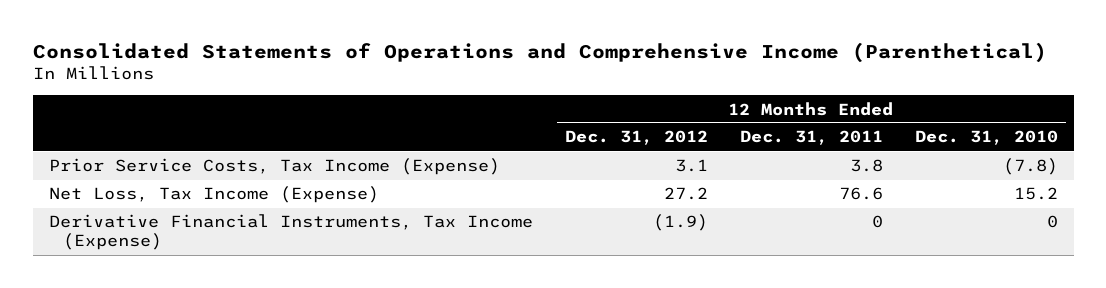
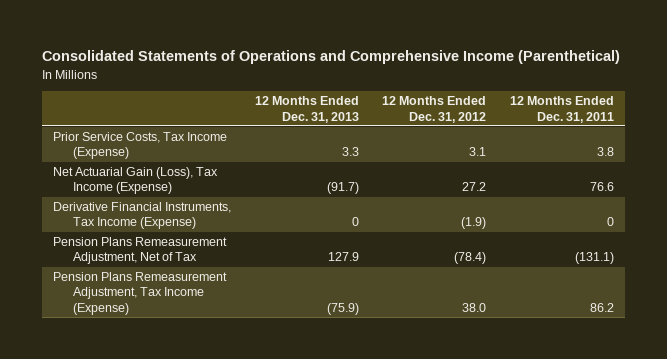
- | 12 Months Ended Dec. 31, 2012 | 12 Months Ended Dec. 31, 2011 | 12 Months Ended Dec. 31, 2010
+ | 12 Months Ended Dec. 31, 2013 | 12 Months Ended Dec. 31, 2012 | 12 Months Ended Dec. 31, 2011
- Net Loss, Tax Income (Expense) | 27.2 | 76.6 | 15.2
+ Net Actuarial Gain (Loss), Tax Income (Expense) | (91.7) | 27.2 | 76.6
+ Pension Plans Remeasurement Adjustment, Net of Tax | 127.9 | (78.4) | (131.1)
+ Pension Plans Remeasurement Adjustment, Tax Income (Expense) | (75.9) | 38.0 | 86.2

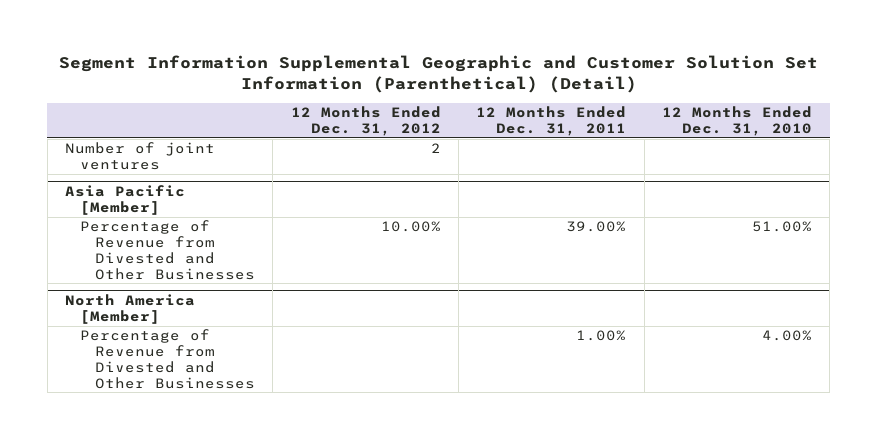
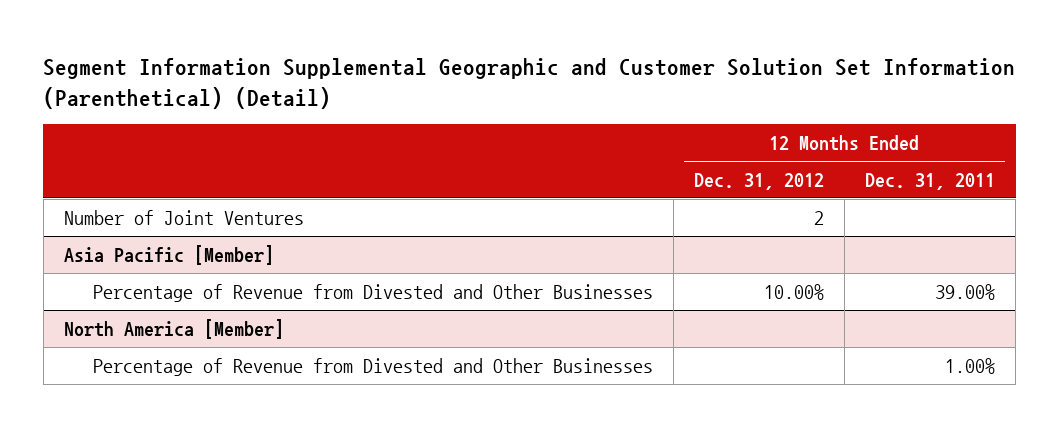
- | 12 Months Ended Dec. 31, 2012 | 12 Months Ended Dec. 31, 2011 | 12 Months Ended Dec. 31, 2010
+ | 12 Months Ended Dec. 31, 2012 | 12 Months Ended Dec. 31, 2011
- Number of joint ventures | 2 | |
+ Number of Joint Ventures | 2 |

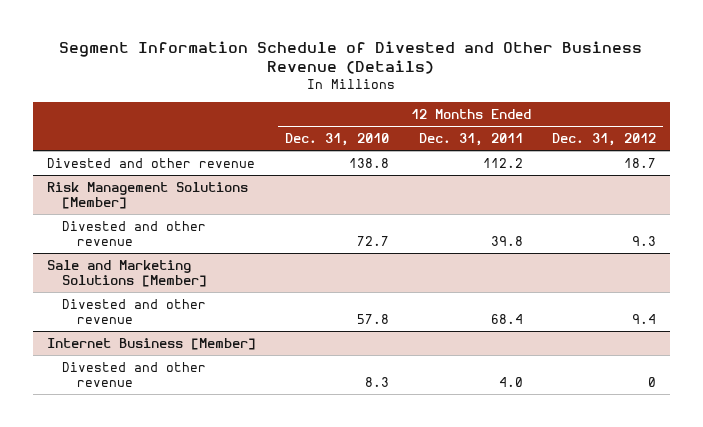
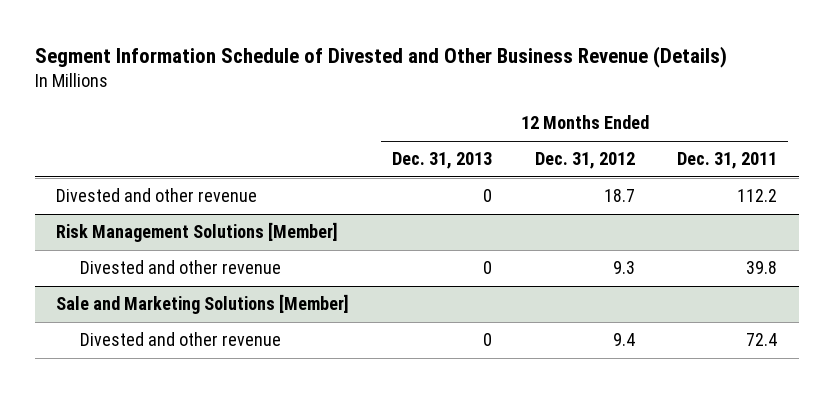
- | 12 Months Ended Dec. 31, 2010 | 12 Months Ended Dec. 31, 2011 | 12 Months Ended Dec. 31, 2012
+ | 12 Months Ended Dec. 31, 2013 | 12 Months Ended Dec. 31, 2012 | 12 Months Ended Dec. 31, 2011
@ Sale and Marketing Solutions [Member]
- Divested and other revenue | 57.8 | 68.4 | 9.4
- Internet Business [Member]
- Divested and other revenue | 8.3 | 4.0 | 0
@ Sale and Marketing Solutions [Member]
+ Divested and other revenue | 0 | 9.4 | 72.4

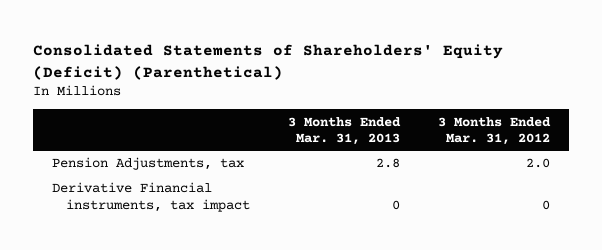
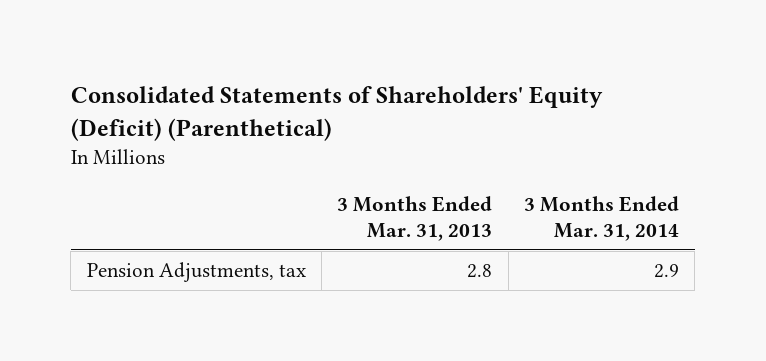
- | 3 Months Ended Mar. 31, 2013 | 3 Months Ended Mar. 31, 2012
+ | 3 Months Ended Mar. 31, 2013 | 3 Months Ended Mar. 31, 2014
- Derivative Financial instruments, tax impact | 0 | 0

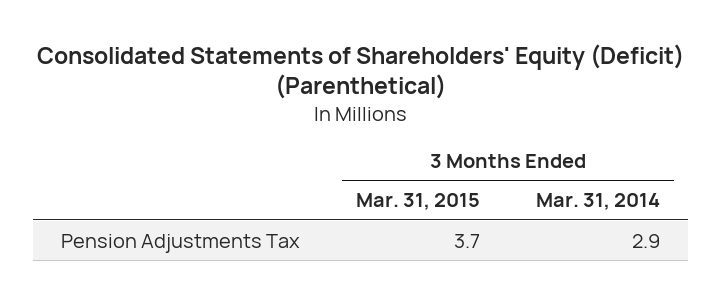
- | 3 Months Ended Mar. 31, 2013 | 3 Months Ended Mar. 31, 2014
+ | 3 Months Ended Mar. 31, 2015 | 3 Months Ended Mar. 31, 2014
- Pension Adjustments, tax | 2.8 | 2.9
+ Pension Adjustments Tax | 3.7 | 2.9

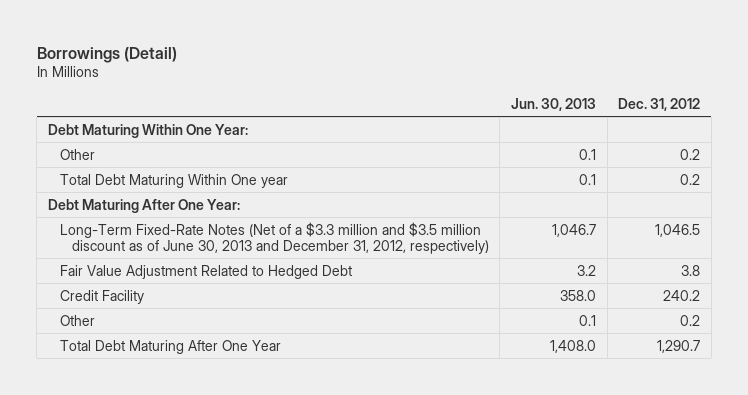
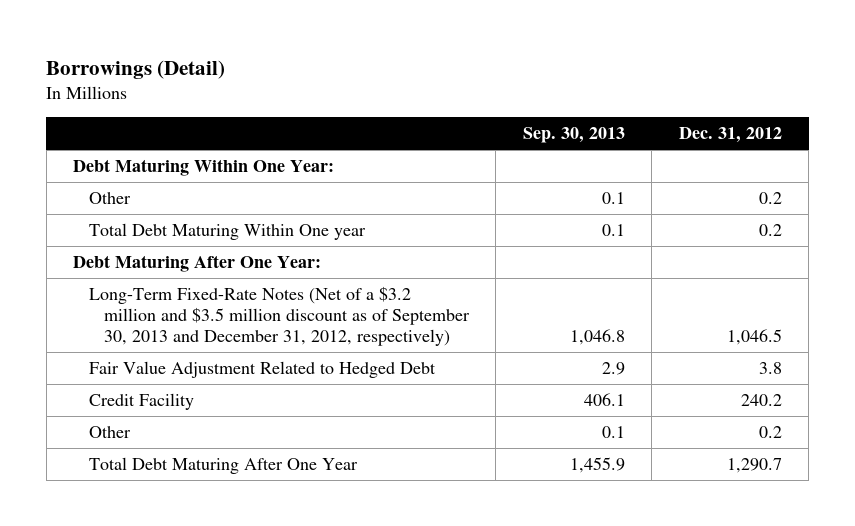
- | Jun. 30, 2013 | Dec. 31, 2012
+ | Sep. 30, 2013 | Dec. 31, 2012
- Long-Term Fixed-Rate Notes (Net of a $3.3 million and $3.5 million discount as of June 30, 2013 and December 31, 2012, respectively) | 1,046.7 | 1,046.5
+ Long-Term Fixed-Rate Notes (Net of a $3.2 million and $3.5 million discount as of September 30, 2013 and December 31, 2012, respectively) | 1,046.8 | 1,046.5

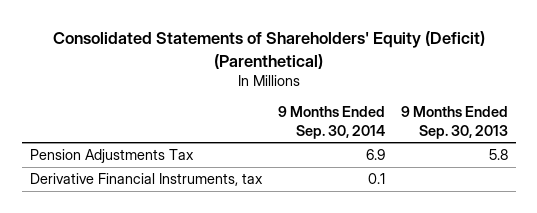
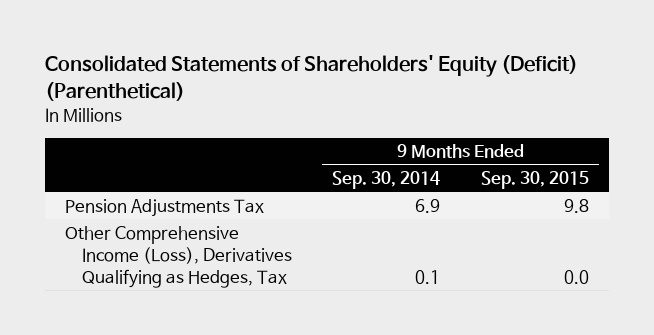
- | 9 Months Ended Sep. 30, 2014 | 9 Months Ended Sep. 30, 2013
+ | 9 Months Ended Sep. 30, 2014 | 9 Months Ended Sep. 30, 2015
- Derivative Financial Instruments, tax | 0.1 |
+ Other Comprehensive Income (Loss), Derivatives Qualifying as Hedges, Tax | 0.1 | 0.0

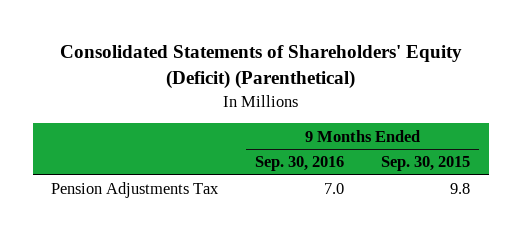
- | 9 Months Ended Sep. 30, 2014 | 9 Months Ended Sep. 30, 2015
+ | 9 Months Ended Sep. 30, 2016 | 9 Months Ended Sep. 30, 2015
- Other Comprehensive Income (Loss), Derivatives Qualifying as Hedges, Tax | 0.1 | 0.0

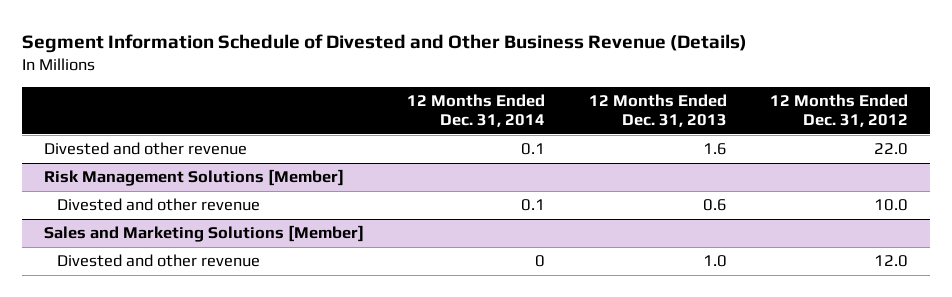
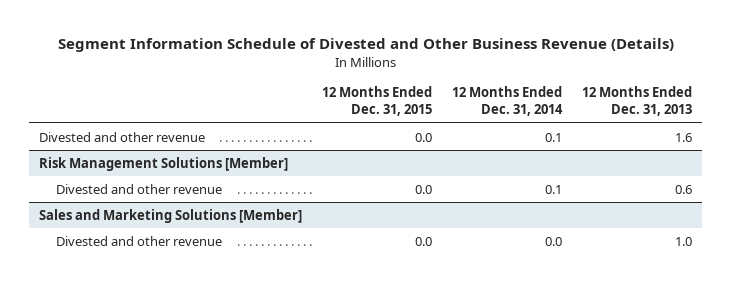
- | 12 Months Ended Dec. 31, 2014 | 12 Months Ended Dec. 31, 2013 | 12 Months Ended Dec. 31, 2012
+ | 12 Months Ended Dec. 31, 2015 | 12 Months Ended Dec. 31, 2014 | 12 Months Ended Dec. 31, 2013
@ Sales and Marketing Solutions [Member]
- Divested and other revenue | 0 | 1.0 | 12.0
+ Divested and other revenue | 0.0 | 0.0 | 1.0

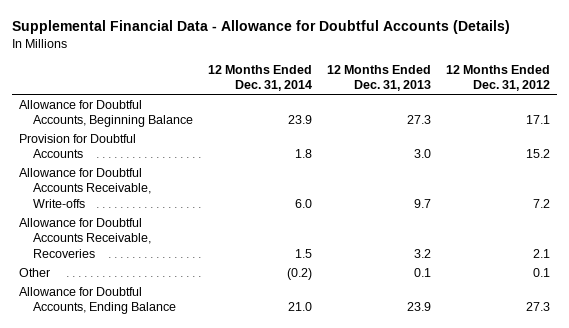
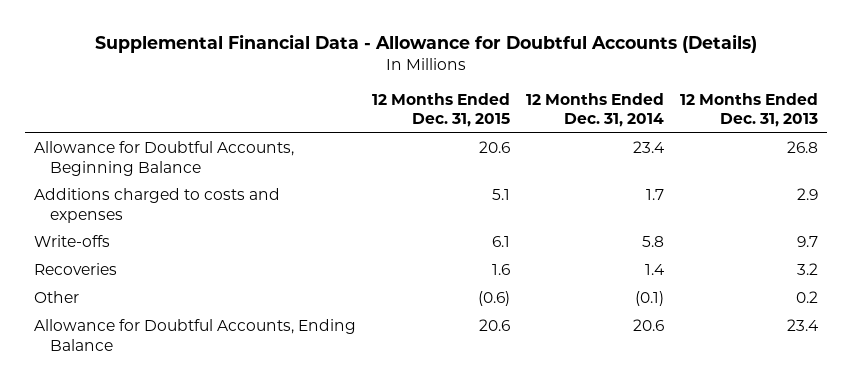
- | 12 Months Ended Dec. 31, 2014 | 12 Months Ended Dec. 31, 2013 | 12 Months Ended Dec. 31, 2012
+ | 12 Months Ended Dec. 31, 2015 | 12 Months Ended Dec. 31, 2014 | 12 Months Ended Dec. 31, 2013
- Allowance for Doubtful Accounts, Beginning Balance | 23.9 | 27.3 | 17.1
- Provision for Doubtful Accounts | 1.8 | 3.0 | 15.2
- Allowance for Doubtful Accounts Receivable, Write-offs | 6.0 | 9.7 | 7.2
- Allowance for Doubtful Accounts Receivable, Recoveries | 1.5 | 3.2 | 2.1
- Other | (0.2) | 0.1 | 0.1
- Allowance for Doubtful Accounts, Ending Balance | 21.0 | 23.9 | 27.3
+ Allowance for Doubtful Accounts, Beginning Balance | 20.6 | 23.4 | 26.8
+ Additions charged to costs and expenses | 5.1 | 1.7 | 2.9
+ Write-offs | 6.1 | 5.8 | 9.7
+ Recoveries | 1.6 | 1.4 | 3.2
+ Other | (0.6) | (0.1) | 0.2
+ Allowance for Doubtful Accounts, Ending Balance | 20.6 | 20.6 | 23.4

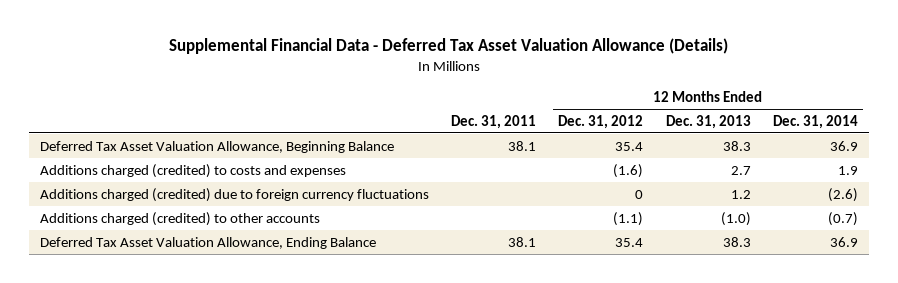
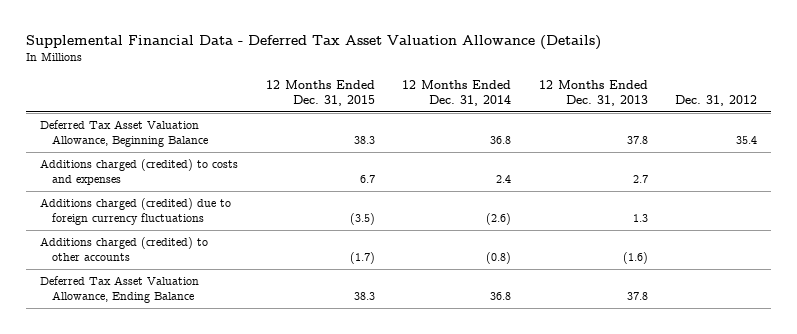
- | Dec. 31, 2011 | 12 Months Ended Dec. 31, 2012 | 12 Months Ended Dec. 31, 2013 | 12 Months Ended Dec. 31, 2014
+ | 12 Months Ended Dec. 31, 2015 | 12 Months Ended Dec. 31, 2014 | 12 Months Ended Dec. 31, 2013 | Dec. 31, 2012
- Deferred Tax Asset Valuation Allowance, Beginning Balance | 38.1 | 35.4 | 38.3 | 36.9
- Additions charged (credited) to costs and expenses | | (1.6) | 2.7 | 1.9
- Additions charged (credited) due to foreign currency fluctuations | | 0 | 1.2 | (2.6)
- Additions charged (credited) to other accounts | | (1.1) | (1.0) | (0.7)
- Deferred Tax Asset Valuation Allowance, Ending Balance | 38.1 | 35.4 | 38.3 | 36.9
+ Deferred Tax Asset Valuation Allowance, Beginning Balance | 38.3 | 36.8 | 37.8 | 35.4
+ Additions charged (credited) to costs and expenses | 6.7 | 2.4 | 2.7 |
+ Additions charged (credited) due to foreign currency fluctuations | (3.5) | (2.6) | 1.3 |
+ Additions charged (credited) to other accounts | (1.7) | (0.8) | (1.6) |
+ Deferred Tax Asset Valuation Allowance, Ending Balance | 38.3 | 36.8 | 37.8 |

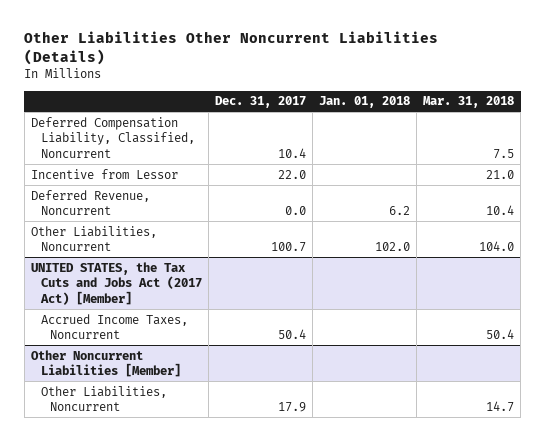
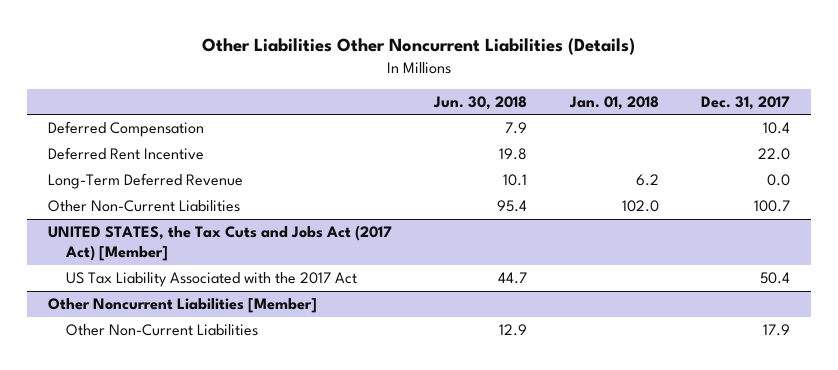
- | Dec. 31, 2017 | Jan. 01, 2018 | Mar. 31, 2018
+ | Jun. 30, 2018 | Jan. 01, 2018 | Dec. 31, 2017
- Deferred Compensation Liability, Classified, Noncurrent | 10.4 | | 7.5
- Incentive from Lessor | 22.0 | | 21.0
- Deferred Revenue, Noncurrent | 0.0 | 6.2 | 10.4
- Other Liabilities, Noncurrent | 100.7 | 102.0 | 104.0
+ Deferred Compensation | 7.9 | | 10.4
+ Deferred Rent Incentive | 19.8 | | 22.0
+ Long-Term Deferred Revenue | 10.1 | 6.2 | 0.0
+ Other Non-Current Liabilities | 95.4 | 102.0 | 100.7
@ UNITED STATES, the Tax Cuts and Jobs Act (2017 Act) [Member]
- Accrued Income Taxes, Noncurrent | 50.4 | | 50.4
+ US Tax Liability Associated with the 2017 Act | 44.7 | | 50.4
@ Other Noncurrent Liabilities [Member]
- Other Liabilities, Noncurrent | 17.9 | | 14.7
+ Other Non-Current Liabilities | 12.9 | | 17.9

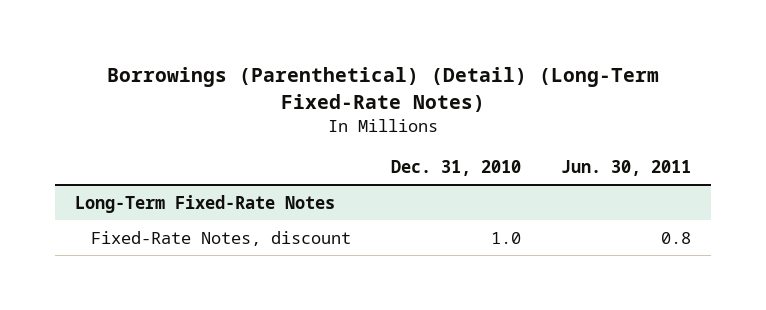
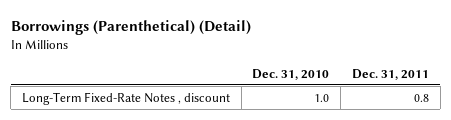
- Borrowings (Parenthetical) (Detail) (Long-Term Fixed-Rate Notes)
+ Borrowings (Parenthetical) (Detail)
- | Dec. 31, 2010 | Jun. 30, 2011
+ | Dec. 31, 2010 | Dec. 31, 2011
- Long-Term Fixed-Rate Notes
- Fixed-Rate Notes, discount | 1.0 | 0.8
+ Long-Term Fixed-Rate Notes , discount | 1.0 | 0.8

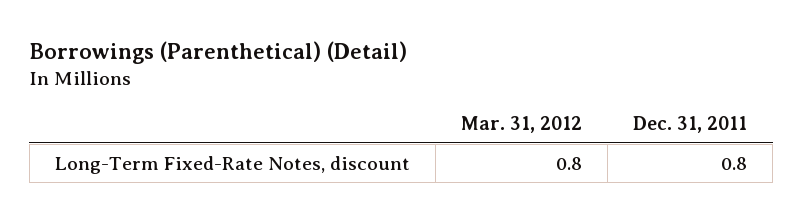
- | Dec. 31, 2010 | Dec. 31, 2011
+ | Mar. 31, 2012 | Dec. 31, 2011
- Long-Term Fixed-Rate Notes , discount | 1.0 | 0.8
+ Long-Term Fixed-Rate Notes, discount | 0.8 | 0.8

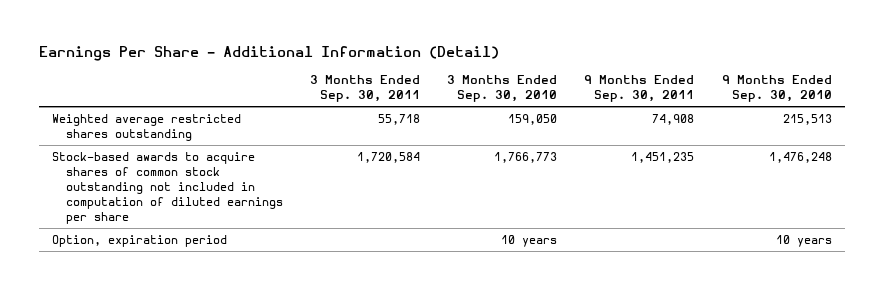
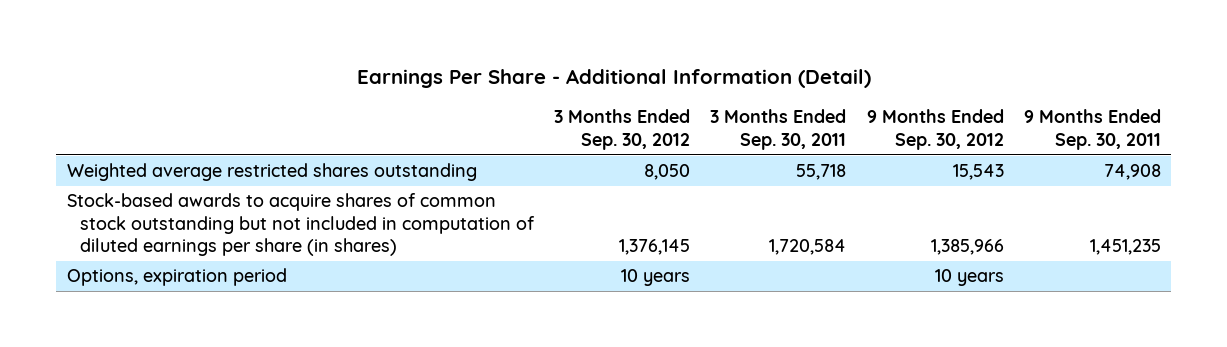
- | 3 Months Ended Sep. 30, 2011 | 3 Months Ended Sep. 30, 2010 | 9 Months Ended Sep. 30, 2011 | 9 Months Ended Sep. 30, 2010
+ | 3 Months Ended Sep. 30, 2012 | 3 Months Ended Sep. 30, 2011 | 9 Months Ended Sep. 30, 2012 | 9 Months Ended Sep. 30, 2011
- Stock-based awards to acquire shares of common stock outstanding not included in computation of diluted earnings per share | 1,720,584 | 1,766,773 | 1,451,235 | 1,476,248
- Option, expiration period | | 10 years | | 10 years
+ Stock-based awards to acquire shares of common stock outstanding but not included in computation of diluted earnings per share (in shares) | 1,376,145 | 1,720,584 | 1,385,966 | 1,451,235
+ Options, expiration period | 10 years | | 10 years |

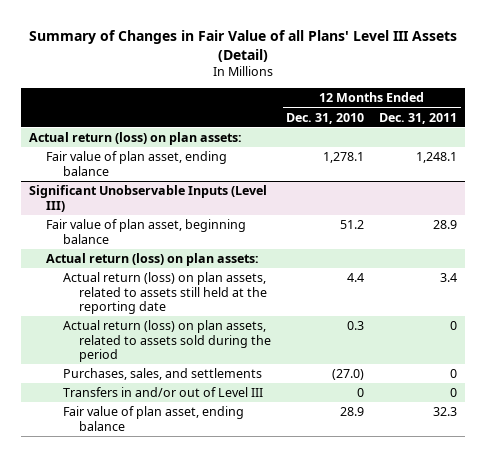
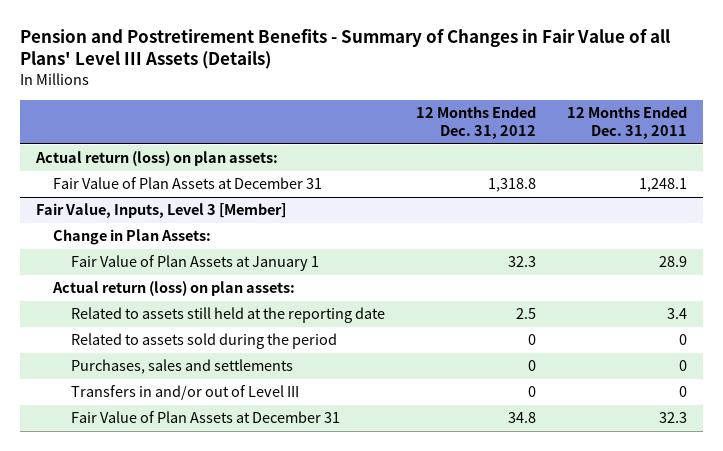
- Summary of Changes in Fair Value of all Plans' Level III Assets (Detail)
+ Pension and Postretirement Benefits - Summary of Changes in Fair Value of all Plans' Level III Assets (Details)
- | 12 Months Ended Dec. 31, 2010 | 12 Months Ended Dec. 31, 2011
+ | 12 Months Ended Dec. 31, 2012 | 12 Months Ended Dec. 31, 2011
- Fair value of plan asset, ending balance | 1,278.1 | 1,248.1
- Significant Unobservable Inputs (Level III)
- Fair value of plan asset, beginning balance | 51.2 | 28.9
+ Fair Value of Plan Assets at December 31 | 1,318.8 | 1,248.1
+ Fair Value, Inputs, Level 3 [Member]
+ Change in Plan Assets:
+ Fair Value of Plan Assets at January 1 | 32.3 | 28.9
- Actual return (loss) on plan assets, related to assets still held at the reporting date | 4.4 | 3.4
- Actual return (loss) on plan assets, related to assets sold during the period | 0.3 | 0
- Purchases, sales, and settlements | (27.0) | 0
+ Related to assets still held at the reporting date | 2.5 | 3.4
+ Related to assets sold during the period | 0 | 0
+ Purchases, sales and settlements | 0 | 0
- Fair value of plan asset, ending balance | 28.9 | 32.3
+ Fair Value of Plan Assets at December 31 | 34.8 | 32.3

